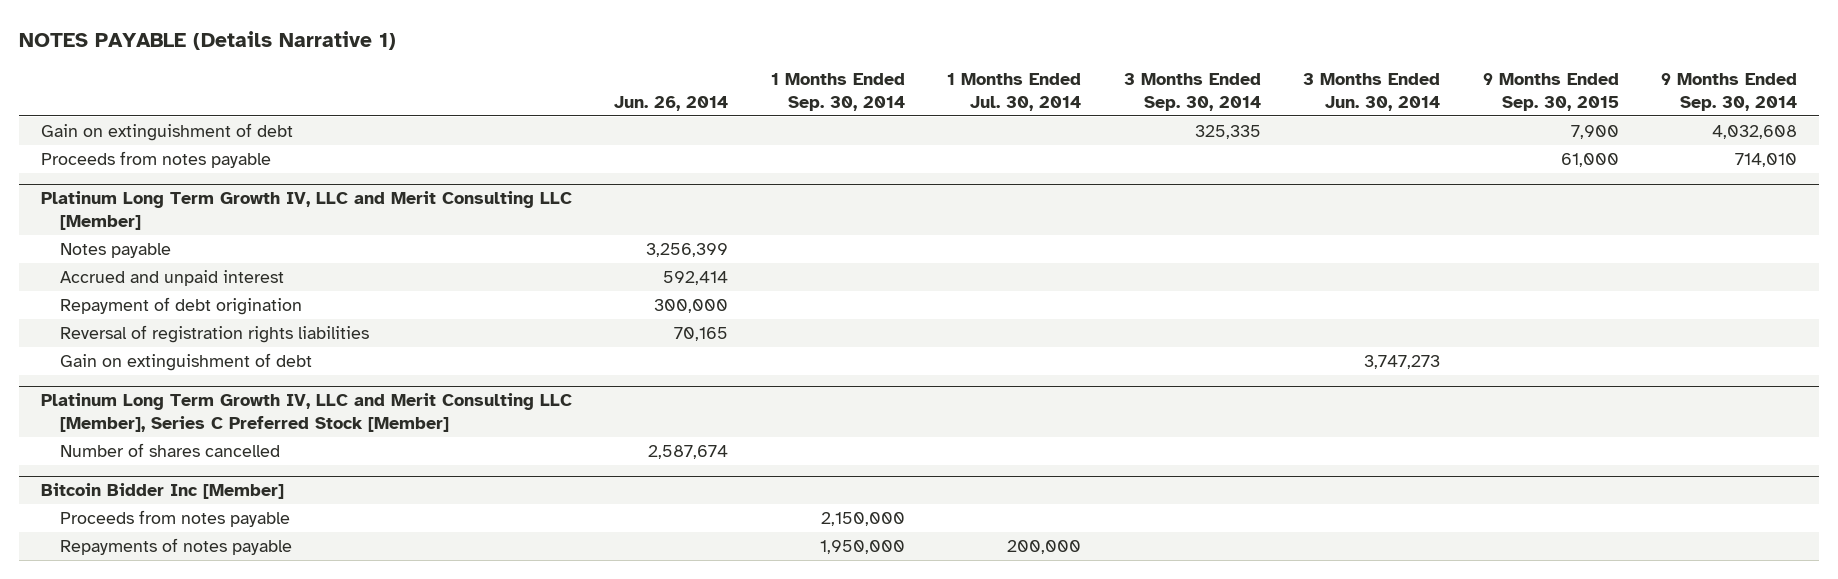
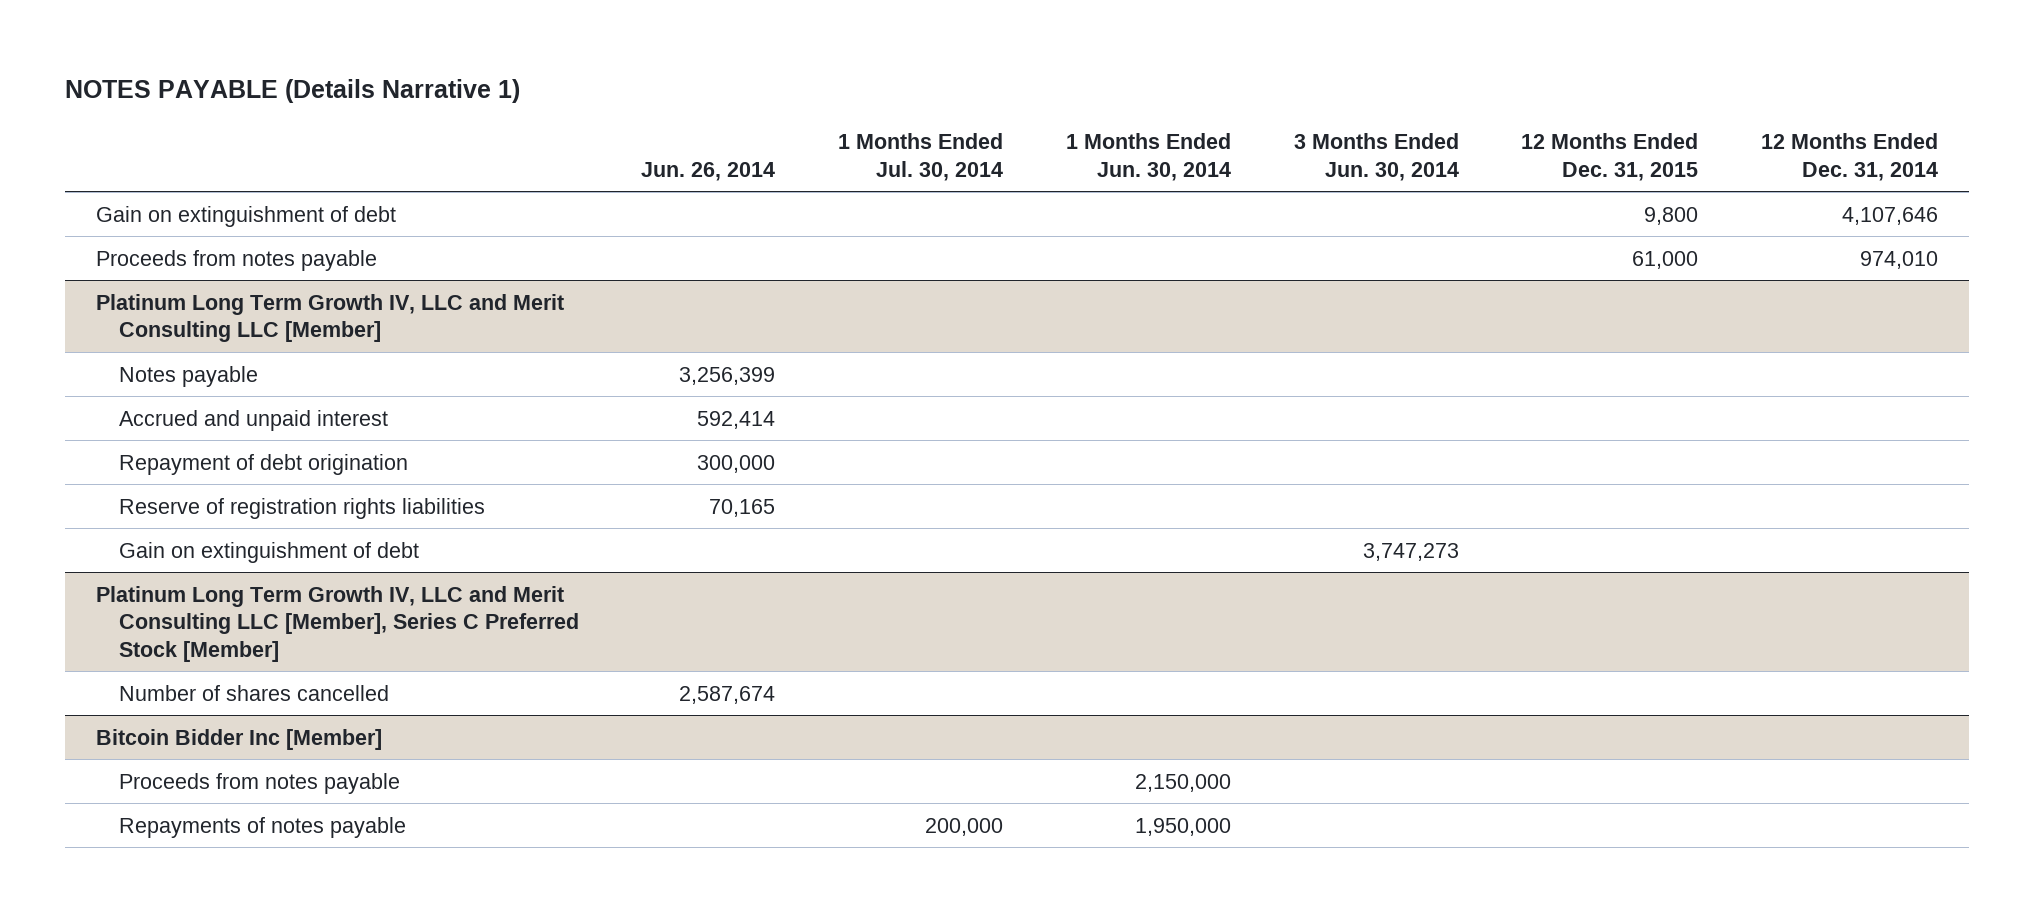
- | Jun. 26, 2014 | 1 Months Ended Sep. 30, 2014 | 1 Months Ended Jul. 30, 2014 | 3 Months Ended Sep. 30, 2014 | 3 Months Ended Jun. 30, 2014 | 9 Months Ended Sep. 30, 2015 | 9 Months Ended Sep. 30, 2014
+ | Jun. 26, 2014 | 1 Months Ended Jul. 30, 2014 | 1 Months Ended Jun. 30, 2014 | 3 Months Ended Jun. 30, 2014 | 12 Months Ended Dec. 31, 2015 | 12 Months Ended Dec. 31, 2014
@ Platinum Long Term Growth IV, LLC and Merit Consulting LLC [Member]
- Reversal of registration rights liabilities | 70,165 | | | | | |
+ Reserve of registration rights liabilities | 70,165 | | | | |

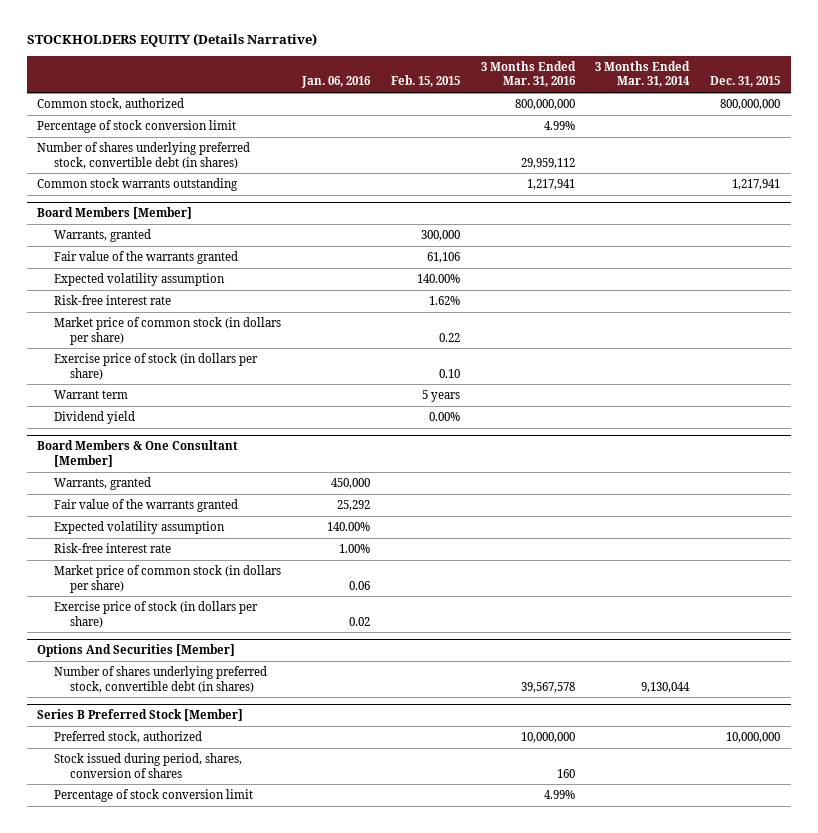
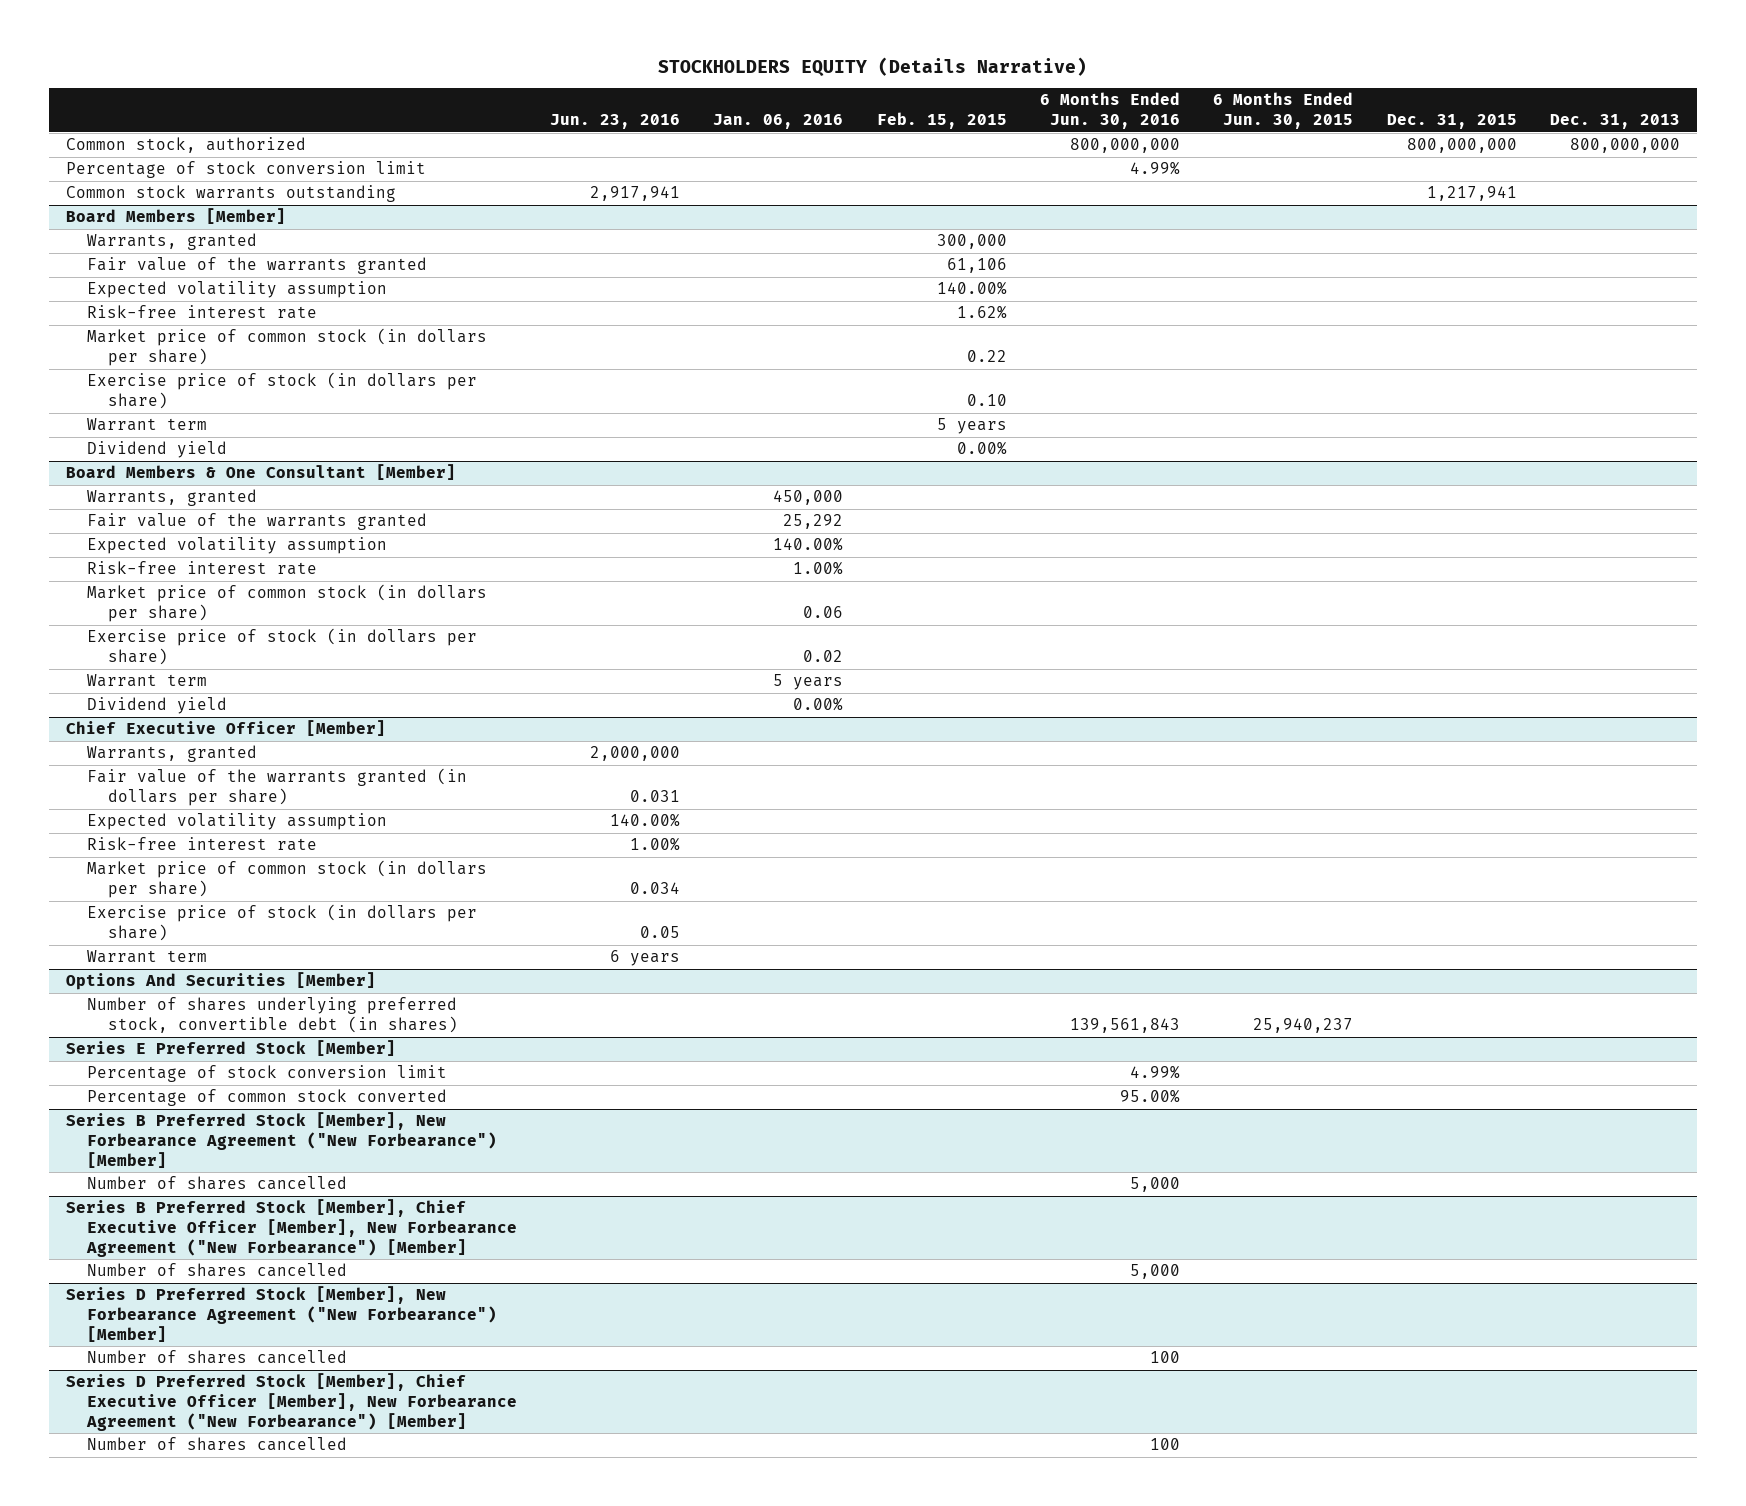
- | Jan. 06, 2016 | Feb. 15, 2015 | 3 Months Ended Mar. 31, 2016 | 3 Months Ended Mar. 31, 2014 | Dec. 31, 2015
+ | Jun. 23, 2016 | Jan. 06, 2016 | Feb. 15, 2015 | 6 Months Ended Jun. 30, 2016 | 6 Months Ended Jun. 30, 2015 | Dec. 31, 2015 | Dec. 31, 2013
- Number of shares underlying preferred stock, convertible debt (in shares) | | | 29,959,112 | |
@ Board Members & One Consultant [Member]
+ Warrant term | | 5 years | | | | |
+ Dividend yield | | 0.00% | | | | |
+ Chief Executive Officer [Member]
+ Warrants, granted | 2,000,000 | | | | | |
+ Fair value of the warrants granted (in dollars per share) | 0.031 | | | | | |
+ Expected volatility assumption | 140.00% | | | | | |
+ Risk-free interest rate | 1.00% | | | | | |
+ Market price of common stock (in dollars per share) | 0.034 | | | | | |
+ Exercise price of stock (in dollars per share) | 0.05 | | | | | |
+ Warrant term | 6 years | | | | | |
- Series B Preferred Stock [Member]
- Preferred stock, authorized | | | 10,000,000 | | 10,000,000
- Stock issued during period, shares, conversion of shares | | | 160 | |
- Percentage of stock conversion limit | | | 4.99% | |
+ Series E Preferred Stock [Member]
+ Percentage of stock conversion limit | | | | 4.99% | | |
+ Percentage of common stock converted | | | | 95.00% | | |
+ Series B Preferred Stock [Member], New Forbearance Agreement ("New Forbearance") [Member]
+ Number of shares cancelled | | | | 5,000 | | |
+ Series B Preferred Stock [Member], Chief Executive Officer [Member], New Forbearance Agreement ("New Forbearance") [Member]
+ Number of shares cancelled | | | | 5,000 | | |
+ Series D Preferred Stock [Member], New Forbearance Agreement ("New Forbearance") [Member]
+ Number of shares cancelled | | | | 100 | | |
+ Series D Preferred Stock [Member], Chief Executive Officer [Member], New Forbearance Agreement ("New Forbearance") [Member]
+ Number of shares cancelled | | | | 100 | | |

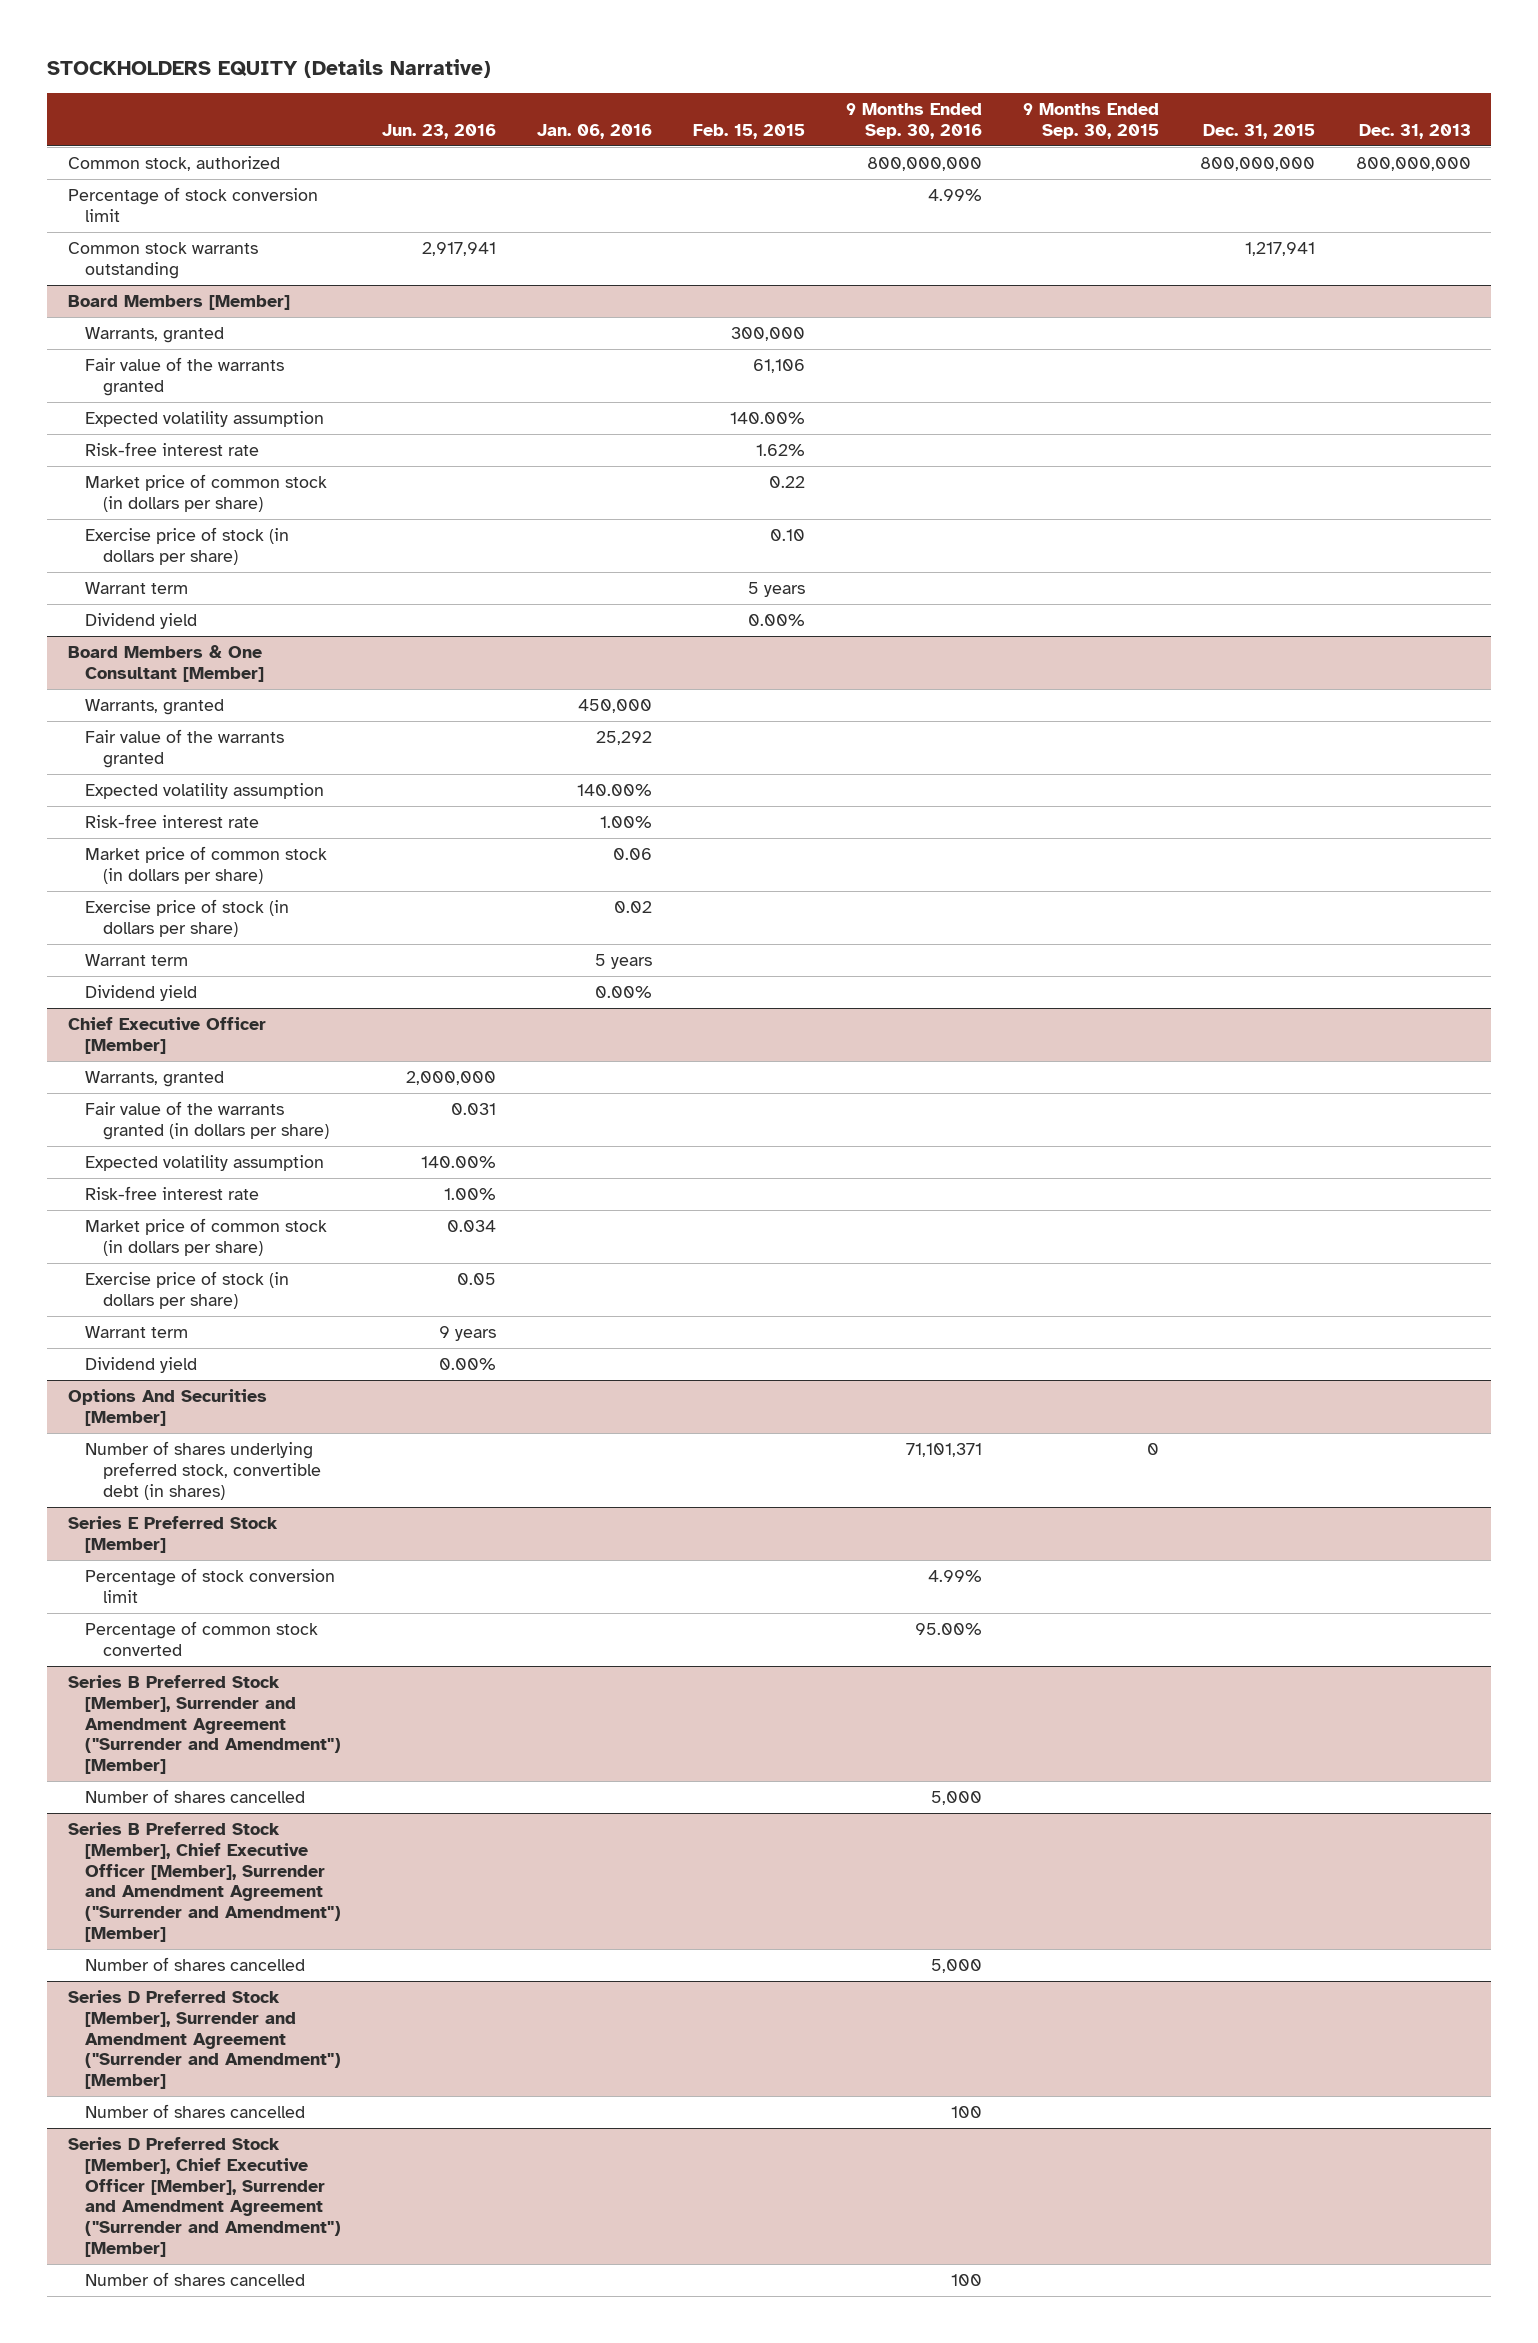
- | Jun. 23, 2016 | Jan. 06, 2016 | Feb. 15, 2015 | 6 Months Ended Jun. 30, 2016 | 6 Months Ended Jun. 30, 2015 | Dec. 31, 2015 | Dec. 31, 2013
+ | Jun. 23, 2016 | Jan. 06, 2016 | Feb. 15, 2015 | 9 Months Ended Sep. 30, 2016 | 9 Months Ended Sep. 30, 2015 | Dec. 31, 2015 | Dec. 31, 2013
@ Chief Executive Officer [Member]
- Warrant term | 6 years | | | | | |
+ Warrant term | 9 years | | | | | |
+ Dividend yield | 0.00% | | | | | |
- Series B Preferred Stock [Member], New Forbearance Agreement ("New Forbearance") [Member]
+ Series B Preferred Stock [Member], Surrender and Amendment Agreement ("Surrender and Amendment") [Member]
- Series B Preferred Stock [Member], Chief Executive Officer [Member], New Forbearance Agreement ("New Forbearance") [Member]
+ Series B Preferred Stock [Member], Chief Executive Officer [Member], Surrender and Amendment Agreement ("Surrender and Amendment") [Member]
- Series D Preferred Stock [Member], New Forbearance Agreement ("New Forbearance") [Member]
+ Series D Preferred Stock [Member], Surrender and Amendment Agreement ("Surrender and Amendment") [Member]
- Series D Preferred Stock [Member], Chief Executive Officer [Member], New Forbearance Agreement ("New Forbearance") [Member]
+ Series D Preferred Stock [Member], Chief Executive Officer [Member], Surrender and Amendment Agreement ("Surrender and Amendment") [Member]

